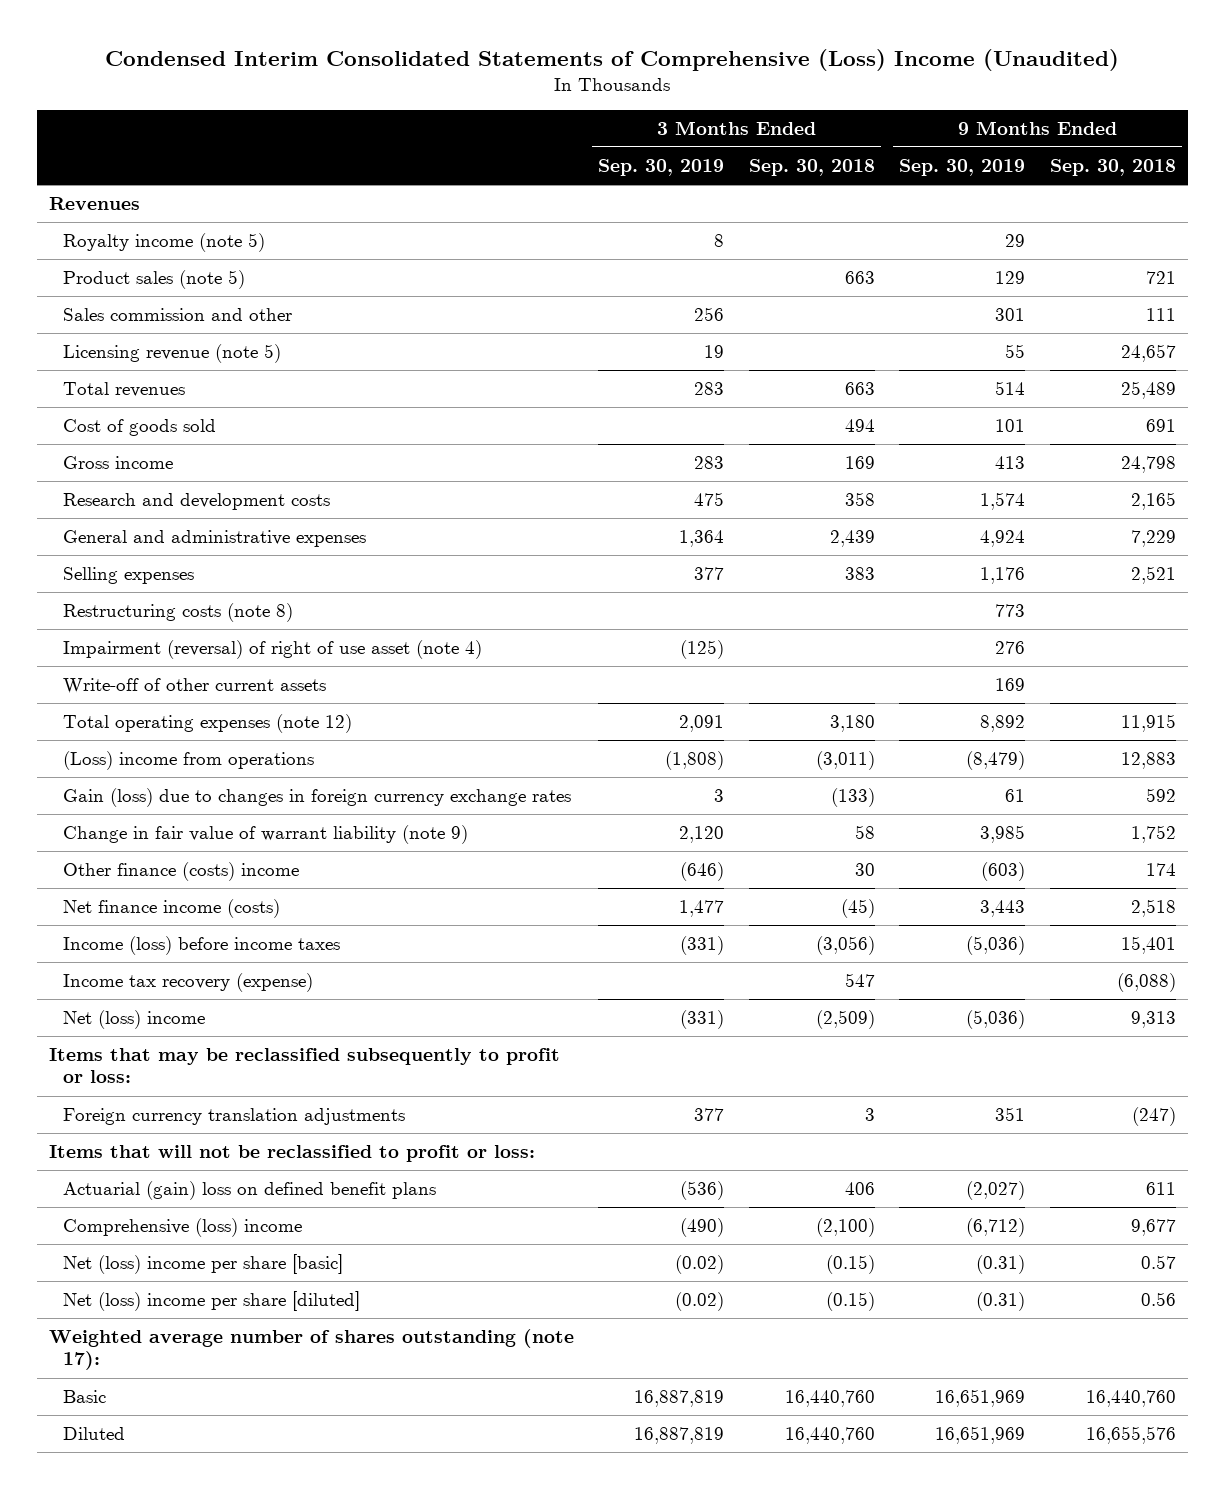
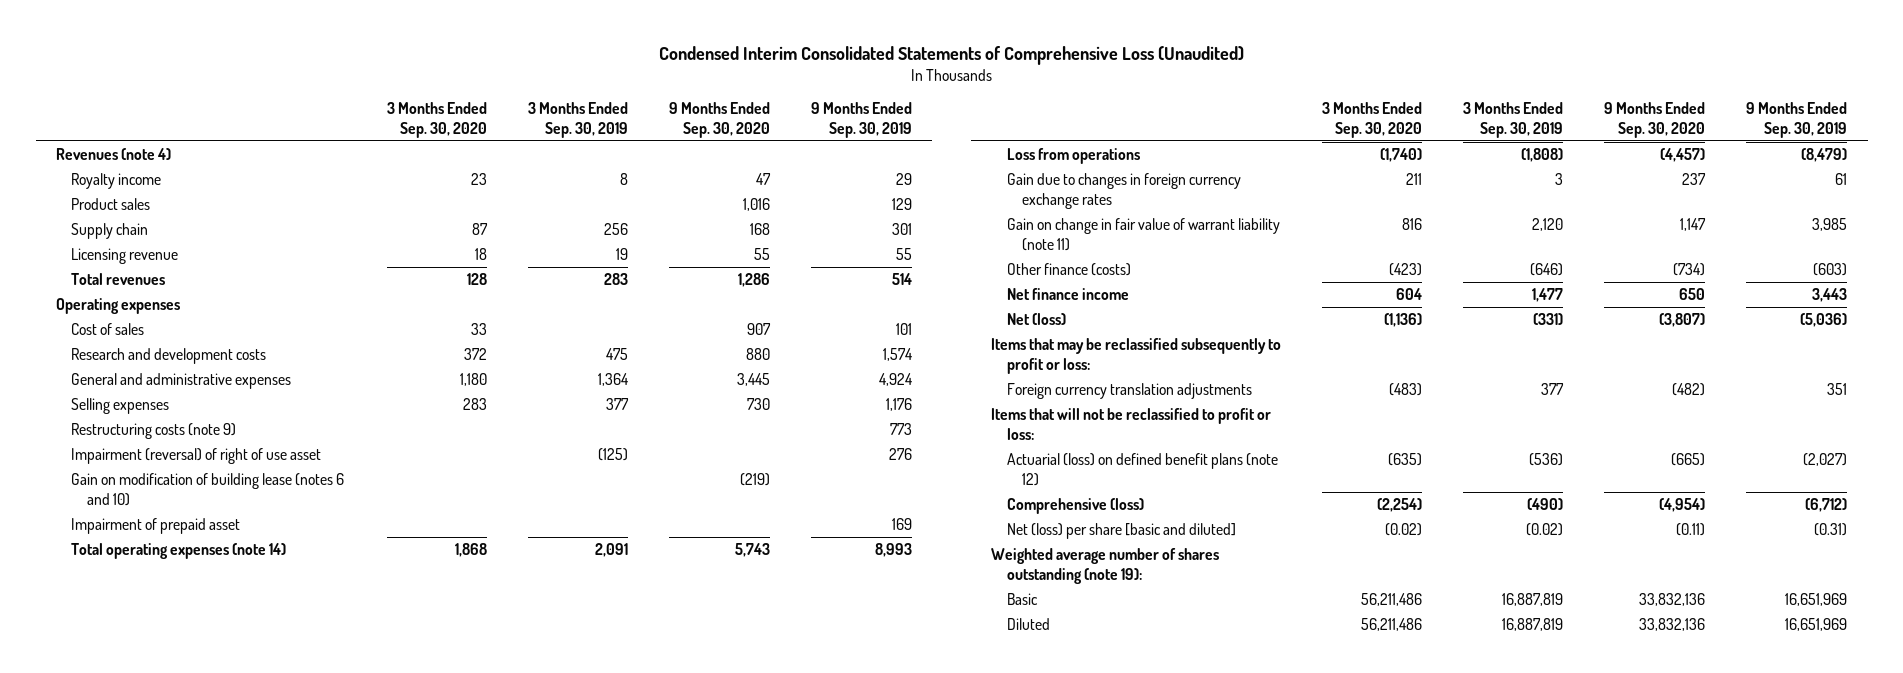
- Condensed Interim Consolidated Statements of Comprehensive (Loss) Income (Unaudited)
+ Condensed Interim Consolidated Statements of Comprehensive Loss (Unaudited)
- | 3 Months Ended Sep. 30, 2019 | 3 Months Ended Sep. 30, 2018 | 9 Months Ended Sep. 30, 2019 | 9 Months Ended Sep. 30, 2018
+ | 3 Months Ended Sep. 30, 2020 | 3 Months Ended Sep. 30, 2019 | 9 Months Ended Sep. 30, 2020 | 9 Months Ended Sep. 30, 2019
- Revenues
- Royalty income (note 5) | 8 | | 29 |
- Product sales (note 5) | | 663 | 129 | 721
- Sales commission and other | 256 | | 301 | 111
- Licensing revenue (note 5) | 19 | | 55 | 24,657
+ Revenues (note 4)
+ Royalty income | 23 | 8 | 47 | 29
+ Product sales | | | 1,016 | 129
+ Supply chain | 87 | 256 | 168 | 301
+ Licensing revenue | 18 | 19 | 55 | 55
- Cost of goods sold | | 494 | 101 | 691
- Gross income | 283 | 169 | 413 | 24,798
+ Operating expenses
+ Cost of sales | 33 | | 907 | 101
- Restructuring costs (note 8) | | | 773 |
- Impairment (reversal) of right of use asset (note 4) | (125) | | 276 |
- Write-off of other current assets | | | 169 |
- Total operating expenses (note 12) | 2,091 | 3,180 | 8,892 | 11,915
- (Loss) income from operations | (1,808) | (3,011) | (8,479) | 12,883
- Gain (loss) due to changes in foreign currency exchange rates | 3 | (133) | 61 | 592
- Change in fair value of warrant liability (note 9) | 2,120 | 58 | 3,985 | 1,752
- Other finance (costs) income | (646) | 30 | (603) | 174
- Net finance income (costs) | 1,477 | (45) | 3,443 | 2,518
- Income (loss) before income taxes | (331) | (3,056) | (5,036) | 15,401
- Income tax recovery (expense) | | 547 | | (6,088)
- Net (loss) income | (331) | (2,509) | (5,036) | 9,313
+ Restructuring costs (note 9) | | | | 773
+ Impairment (reversal) of right of use asset | | (125) | | 276
+ Gain on modification of building lease (notes 6 and 10) | | | (219) |
+ Impairment of prepaid asset | | | | 169
+ Total operating expenses (note 14) | 1,868 | 2,091 | 5,743 | 8,993
+ Loss from operations | (1,740) | (1,808) | (4,457) | (8,479)
+ Gain due to changes in foreign currency exchange rates | 211 | 3 | 237 | 61
+ Gain on change in fair value of warrant liability (note 11) | 816 | 2,120 | 1,147 | 3,985
+ Other finance (costs) | (423) | (646) | (734) | (603)
+ Net finance income | 604 | 1,477 | 650 | 3,443
+ Net (loss) | (1,136) | (331) | (3,807) | (5,036)
- Actuarial (gain) loss on defined benefit plans | (536) | 406 | (2,027) | 611
- Comprehensive (loss) income | (490) | (2,100) | (6,712) | 9,677
- Net (loss) income per share [basic] | (0.02) | (0.15) | (0.31) | 0.57
- Net (loss) income per share [diluted] | (0.02) | (0.15) | (0.31) | 0.56
- Weighted average number of shares outstanding (note 17):
+ Actuarial (loss) on defined benefit plans (note 12) | (635) | (536) | (665) | (2,027)
+ Comprehensive (loss) | (2,254) | (490) | (4,954) | (6,712)
+ Net (loss) per share [basic and diluted] | (0.02) | (0.02) | (0.11) | (0.31)
+ Weighted average number of shares outstanding (note 19):

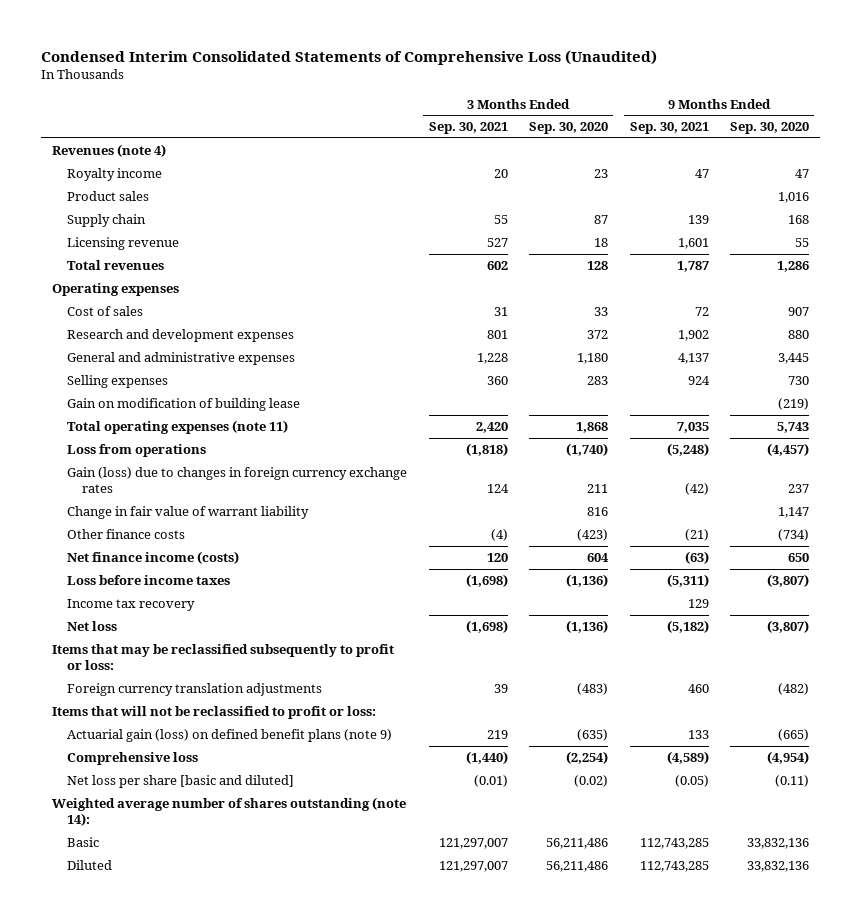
- | 3 Months Ended Sep. 30, 2020 | 3 Months Ended Sep. 30, 2019 | 9 Months Ended Sep. 30, 2020 | 9 Months Ended Sep. 30, 2019
+ | 3 Months Ended Sep. 30, 2021 | 3 Months Ended Sep. 30, 2020 | 9 Months Ended Sep. 30, 2021 | 9 Months Ended Sep. 30, 2020
- Research and development costs | 372 | 475 | 880 | 1,574
+ Research and development expenses | 801 | 372 | 1,902 | 880
- Restructuring costs (note 9) | | | | 773
- Impairment (reversal) of right of use asset | | (125) | | 276
- Gain on modification of building lease (notes 6 and 10) | | | (219) |
- Impairment of prepaid asset | | | | 169
- Total operating expenses (note 14) | 1,868 | 2,091 | 5,743 | 8,993
+ Gain on modification of building lease | | | | (219)
+ Total operating expenses (note 11) | 2,420 | 1,868 | 7,035 | 5,743
- Gain due to changes in foreign currency exchange rates | 211 | 3 | 237 | 61
- Gain on change in fair value of warrant liability (note 11) | 816 | 2,120 | 1,147 | 3,985
- Other finance (costs) | (423) | (646) | (734) | (603)
- Net finance income | 604 | 1,477 | 650 | 3,443
- Net (loss) | (1,136) | (331) | (3,807) | (5,036)
+ Gain (loss) due to changes in foreign currency exchange rates | 124 | 211 | (42) | 237
+ Change in fair value of warrant liability | | 816 | | 1,147
+ Other finance costs | (4) | (423) | (21) | (734)
+ Net finance income (costs) | 120 | 604 | (63) | 650
+ Loss before income taxes | (1,698) | (1,136) | (5,311) | (3,807)
+ Income tax recovery | | | 129 |
+ Net loss | (1,698) | (1,136) | (5,182) | (3,807)
- Actuarial (loss) on defined benefit plans (note 12) | (635) | (536) | (665) | (2,027)
- Comprehensive (loss) | (2,254) | (490) | (4,954) | (6,712)
- Net (loss) per share [basic and diluted] | (0.02) | (0.02) | (0.11) | (0.31)
- Weighted average number of shares outstanding (note 19):
+ Actuarial gain (loss) on defined benefit plans (note 9) | 219 | (635) | 133 | (665)
+ Comprehensive loss | (1,440) | (2,254) | (4,589) | (4,954)
+ Net loss per share [basic and diluted] | (0.01) | (0.02) | (0.05) | (0.11)
+ Weighted average number of shares outstanding (note 14):

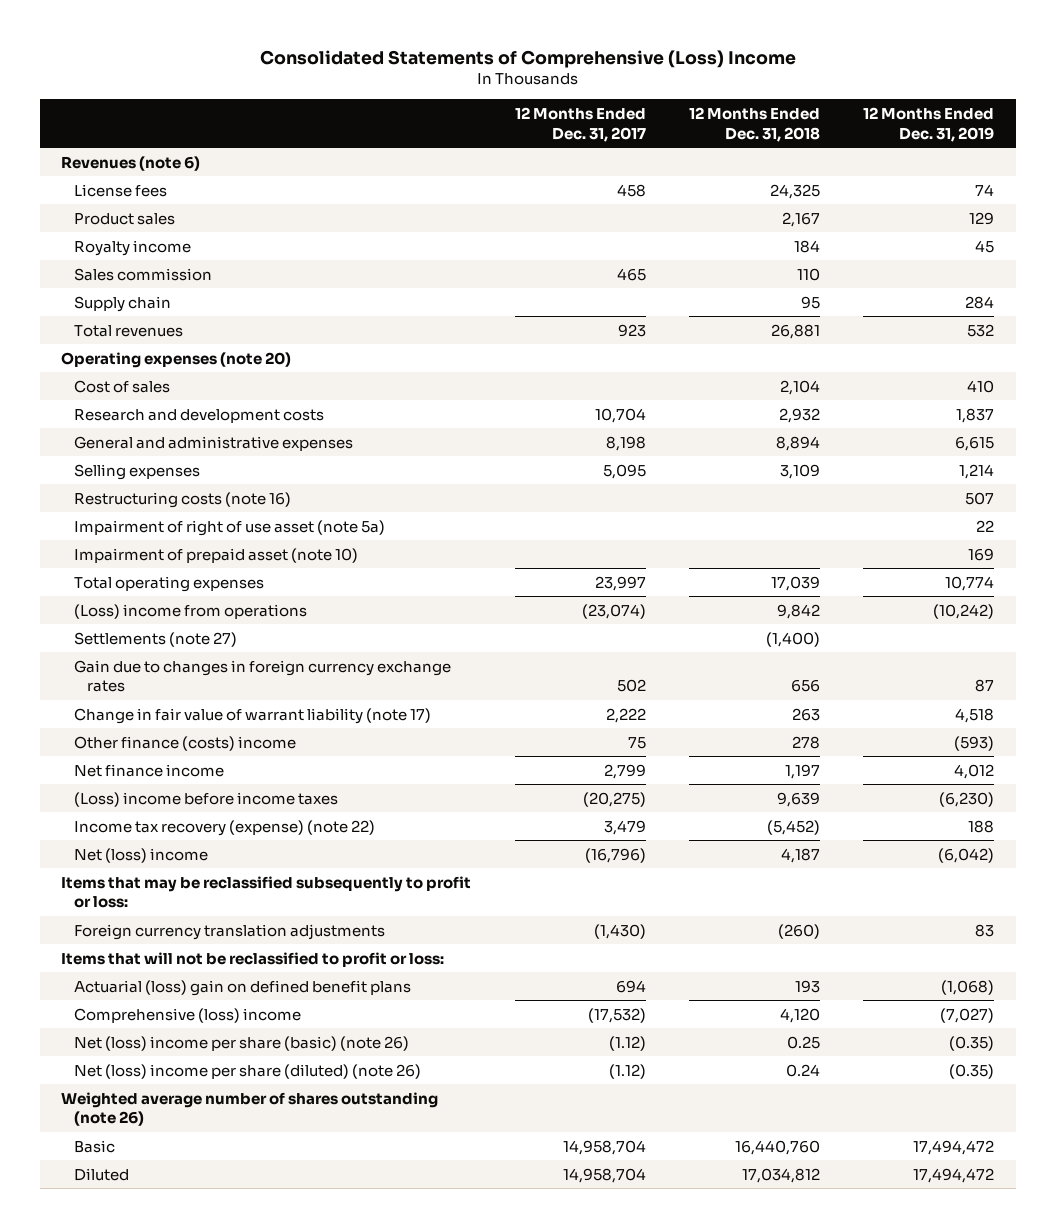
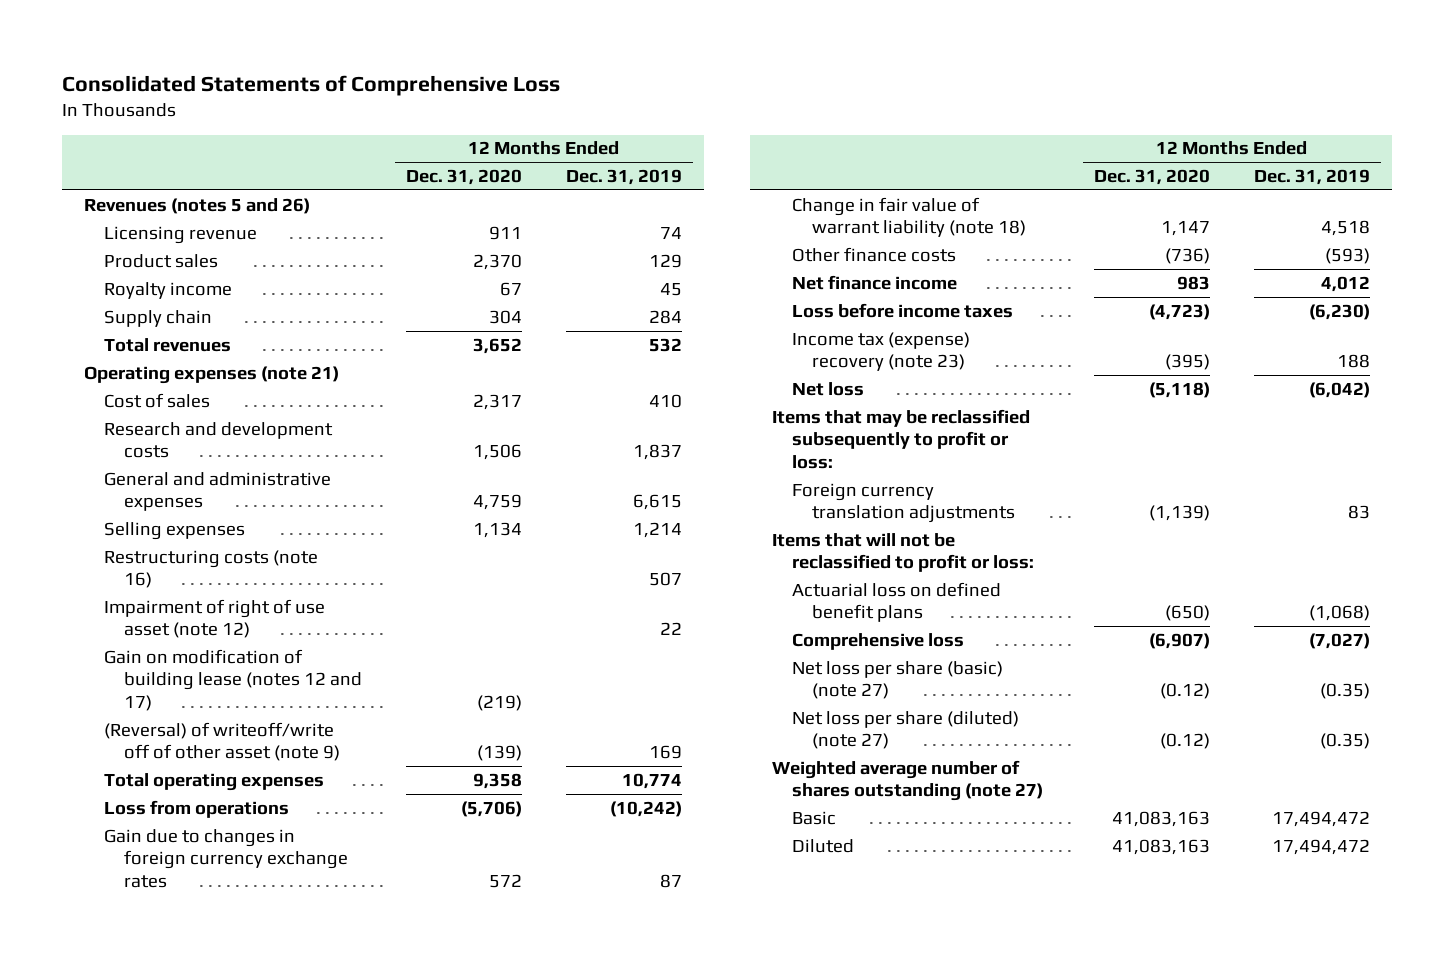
- Consolidated Statements of Comprehensive (Loss) Income
+ Consolidated Statements of Comprehensive Loss
- | 12 Months Ended Dec. 31, 2017 | 12 Months Ended Dec. 31, 2018 | 12 Months Ended Dec. 31, 2019
+ | 12 Months Ended Dec. 31, 2020 | 12 Months Ended Dec. 31, 2019
- Revenues (note 6)
- License fees | 458 | 24,325 | 74
+ Revenues (notes 5 and 26)
+ Licensing revenue | 911 | 74
- Sales commission | 465 | 110 |
- Operating expenses (note 20)
+ Operating expenses (note 21)
- Impairment of right of use asset (note 5a) | | | 22
- Impairment of prepaid asset (note 10) | | | 169
+ Impairment of right of use asset (note 12) | | 22
+ Gain on modification of building lease (notes 12 and 17) | (219) |
+ (Reversal) of writeoff/write off of other asset (note 9) | (139) | 169
- (Loss) income from operations | (23,074) | 9,842 | (10,242)
- Settlements (note 27) | | (1,400) |
+ Loss from operations | (5,706) | (10,242)
- Change in fair value of warrant liability (note 17) | 2,222 | 263 | 4,518
- Other finance (costs) income | 75 | 278 | (593)
+ Change in fair value of warrant liability (note 18) | 1,147 | 4,518
+ Other finance costs | (736) | (593)
- (Loss) income before income taxes | (20,275) | 9,639 | (6,230)
- Income tax recovery (expense) (note 22) | 3,479 | (5,452) | 188
- Net (loss) income | (16,796) | 4,187 | (6,042)
+ Loss before income taxes | (4,723) | (6,230)
+ Income tax (expense) recovery (note 23) | (395) | 188
+ Net loss | (5,118) | (6,042)
- Actuarial (loss) gain on defined benefit plans | 694 | 193 | (1,068)
- Comprehensive (loss) income | (17,532) | 4,120 | (7,027)
- Net (loss) income per share (basic) (note 26) | (1.12) | 0.25 | (0.35)
- Net (loss) income per share (diluted) (note 26) | (1.12) | 0.24 | (0.35)
- Weighted average number of shares outstanding (note 26)
+ Actuarial loss on defined benefit plans | (650) | (1,068)
+ Comprehensive loss | (6,907) | (7,027)
+ Net loss per share (basic) (note 27) | (0.12) | (0.35)
+ Net loss per share (diluted) (note 27) | (0.12) | (0.35)
+ Weighted average number of shares outstanding (note 27)

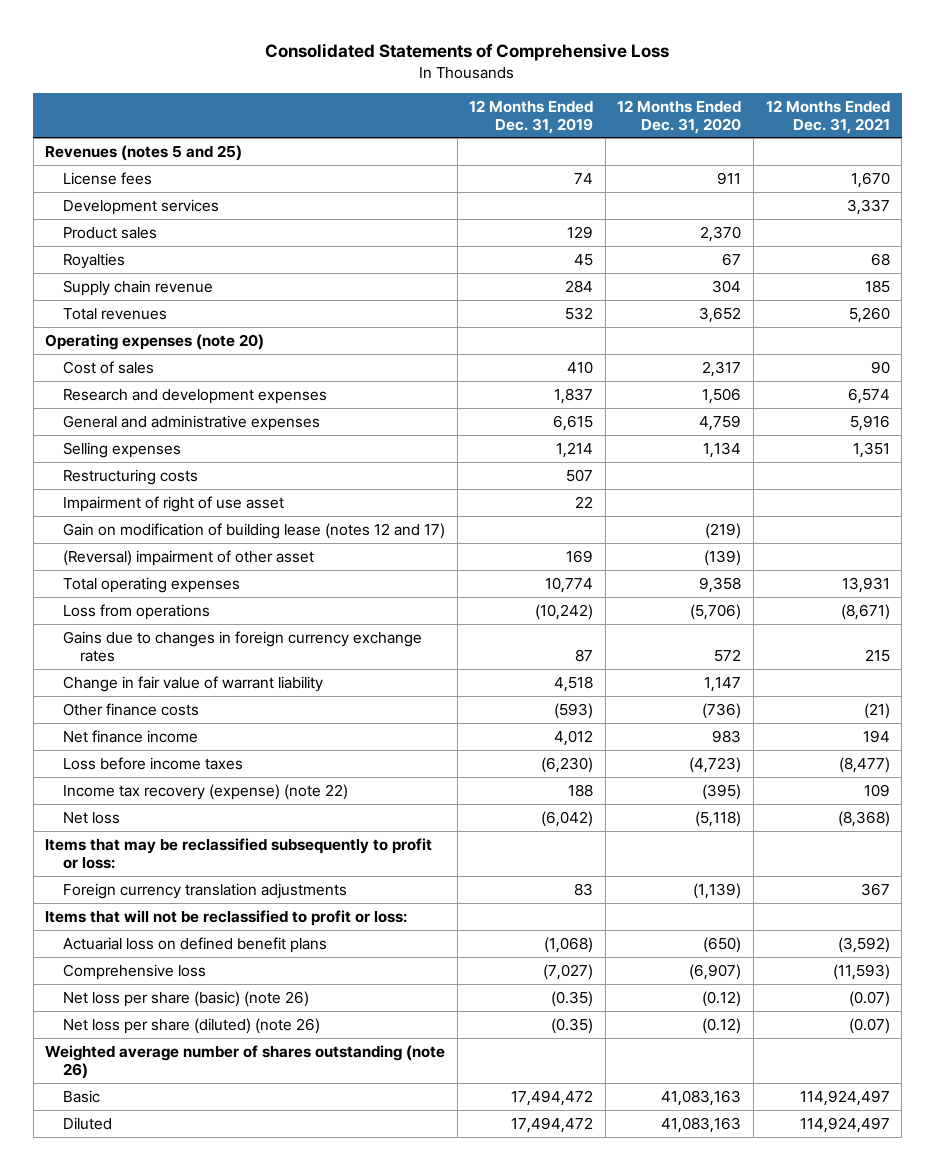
- | 12 Months Ended Dec. 31, 2020 | 12 Months Ended Dec. 31, 2019
+ | 12 Months Ended Dec. 31, 2019 | 12 Months Ended Dec. 31, 2020 | 12 Months Ended Dec. 31, 2021
- Revenues (notes 5 and 26)
- Licensing revenue | 911 | 74
+ Revenues (notes 5 and 25)
+ License fees | 74 | 911 | 1,670
+ Development services | | | 3,337
- Royalty income | 67 | 45
- Supply chain | 304 | 284
+ Royalties | 45 | 67 | 68
+ Supply chain revenue | 284 | 304 | 185
- Operating expenses (note 21)
+ Operating expenses (note 20)
- Research and development costs | 1,506 | 1,837
+ Research and development expenses | 1,837 | 1,506 | 6,574
- Restructuring costs (note 16) | | 507
- Impairment of right of use asset (note 12) | | 22
+ Restructuring costs | 507 | |
+ Impairment of right of use asset | 22 | |
- (Reversal) of writeoff/write off of other asset (note 9) | (139) | 169
+ (Reversal) impairment of other asset | 169 | (139) |
- Gain due to changes in foreign currency exchange rates | 572 | 87
- Change in fair value of warrant liability (note 18) | 1,147 | 4,518
+ Gains due to changes in foreign currency exchange rates | 87 | 572 | 215
+ Change in fair value of warrant liability | 4,518 | 1,147 |
- Income tax (expense) recovery (note 23) | (395) | 188
+ Income tax recovery (expense) (note 22) | 188 | (395) | 109
- Net loss per share (basic) (note 27) | (0.12) | (0.35)
- Net loss per share (diluted) (note 27) | (0.12) | (0.35)
- Weighted average number of shares outstanding (note 27)
+ Net loss per share (basic) (note 26) | (0.35) | (0.12) | (0.07)
+ Net loss per share (diluted) (note 26) | (0.35) | (0.12) | (0.07)
+ Weighted average number of shares outstanding (note 26)

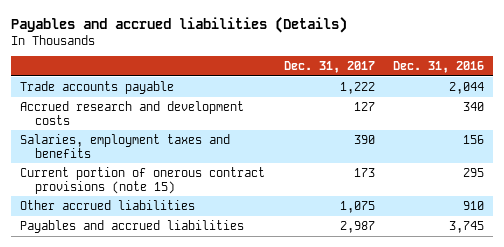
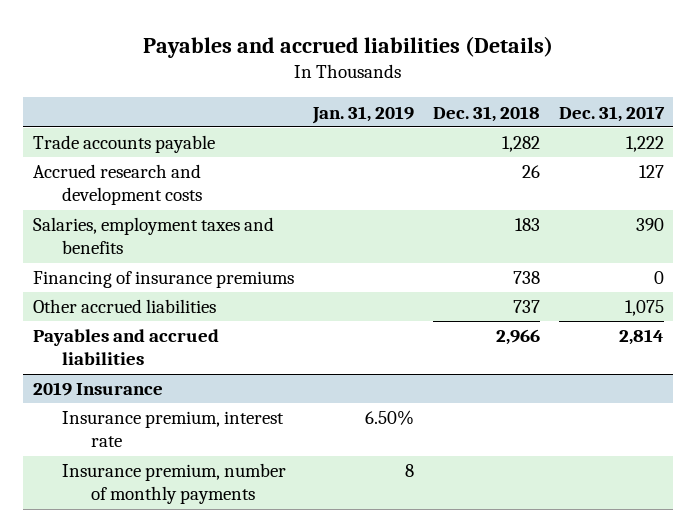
- | Dec. 31, 2017 | Dec. 31, 2016
+ | Jan. 31, 2019 | Dec. 31, 2018 | Dec. 31, 2017
- Current portion of onerous contract provisions (note 15) | 173 | 295
+ Financing of insurance premiums | | 738 | 0
- Payables and accrued liabilities | 2,987 | 3,745
+ Payables and accrued liabilities | | 2,966 | 2,814
+ 2019 Insurance
+ Insurance premium, interest rate | 6.50% | |
+ Insurance premium, number of monthly payments | 8 | |

